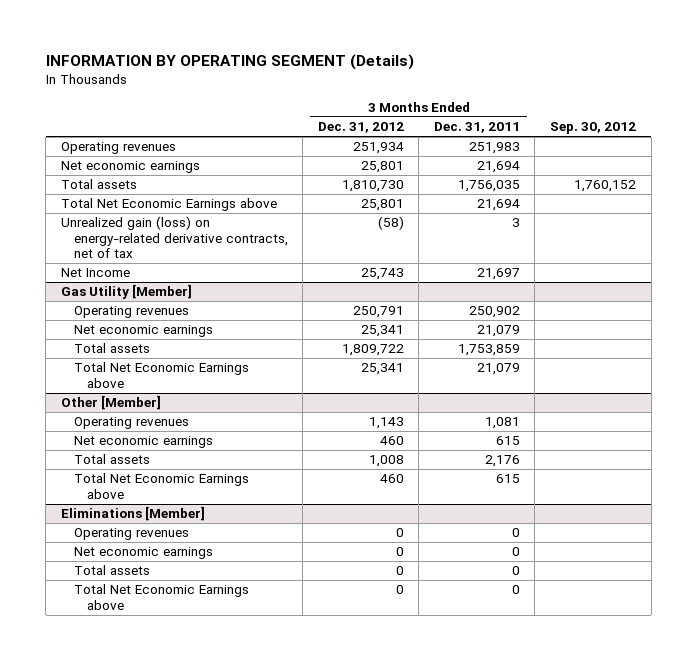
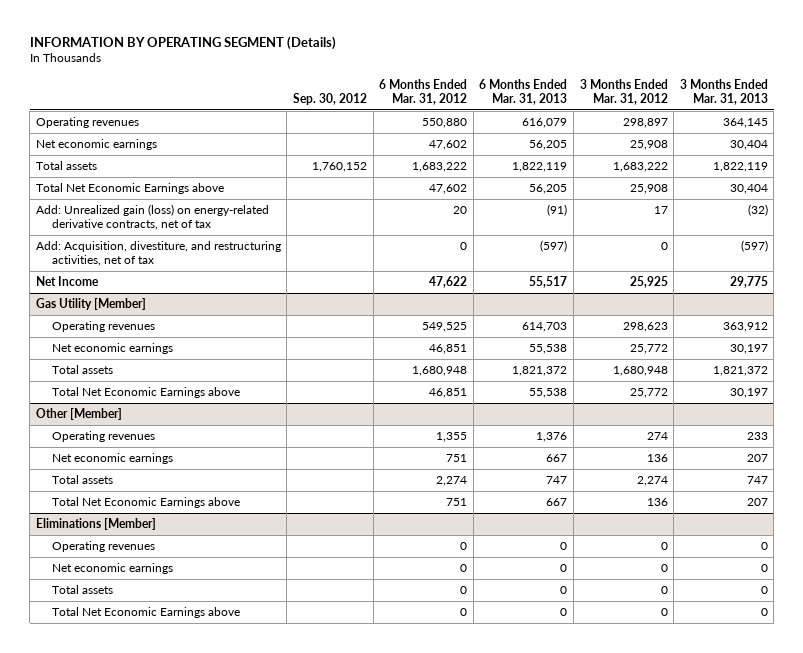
- | 3 Months Ended Dec. 31, 2012 | 3 Months Ended Dec. 31, 2011 | Sep. 30, 2012
+ | Sep. 30, 2012 | 6 Months Ended Mar. 31, 2012 | 6 Months Ended Mar. 31, 2013 | 3 Months Ended Mar. 31, 2012 | 3 Months Ended Mar. 31, 2013
- Unrealized gain (loss) on energy-related derivative contracts, net of tax | (58) | 3 |
+ Add: Unrealized gain (loss) on energy-related derivative contracts, net of tax | | 20 | (91) | 17 | (32)
+ Add: Acquisition, divestiture, and restructuring activities, net of tax | | 0 | (597) | 0 | (597)

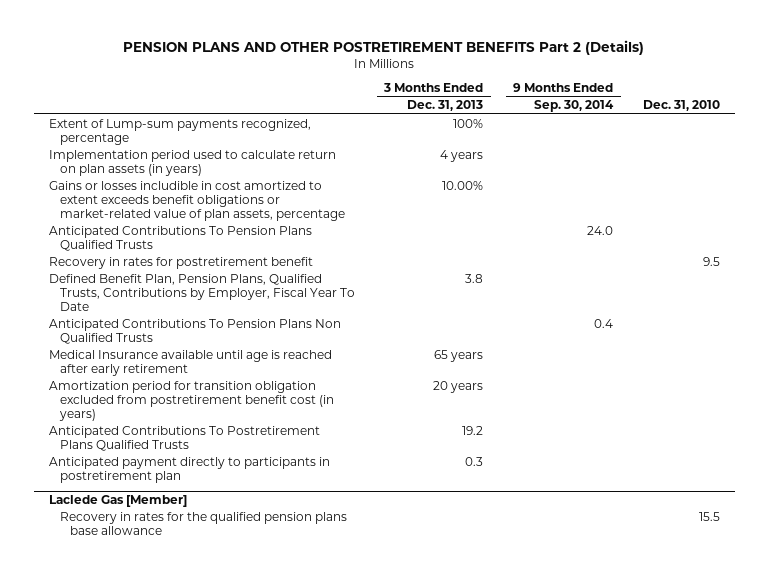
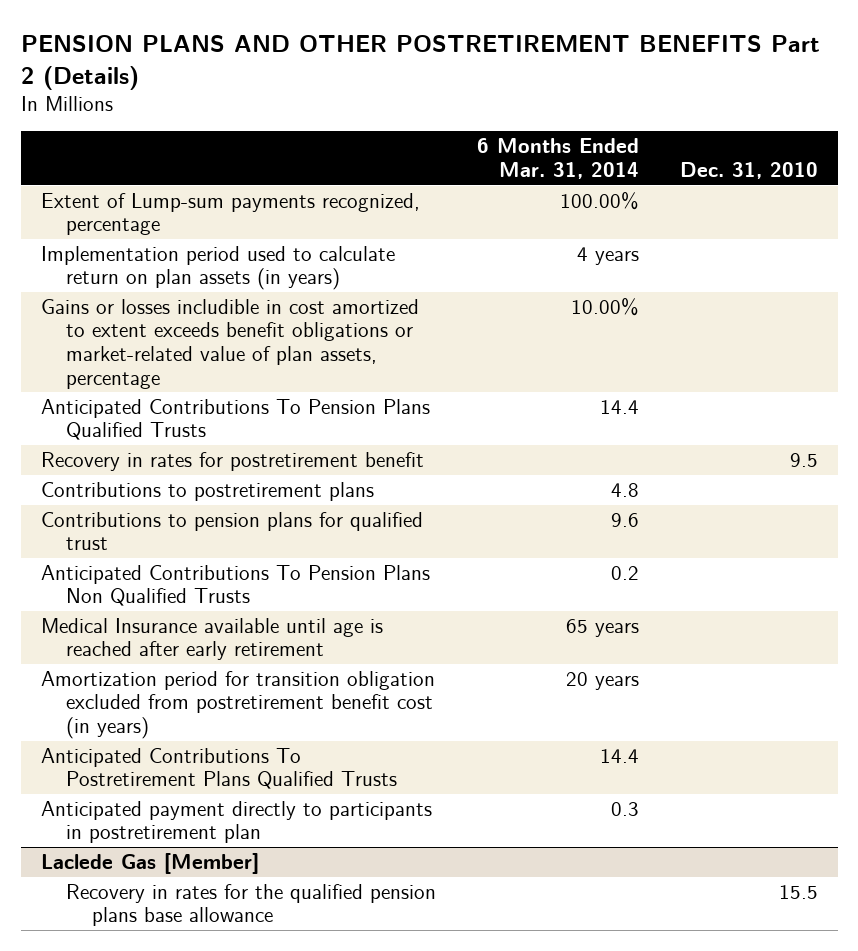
- | 3 Months Ended Dec. 31, 2013 | 9 Months Ended Sep. 30, 2014 | Dec. 31, 2010
+ | 6 Months Ended Mar. 31, 2014 | Dec. 31, 2010
- Defined Benefit Plan, Pension Plans, Qualified Trusts, Contributions by Employer, Fiscal Year To Date | 3.8 | |
+ Contributions to postretirement plans | 4.8 |
+ Contributions to pension plans for qualified trust | 9.6 |

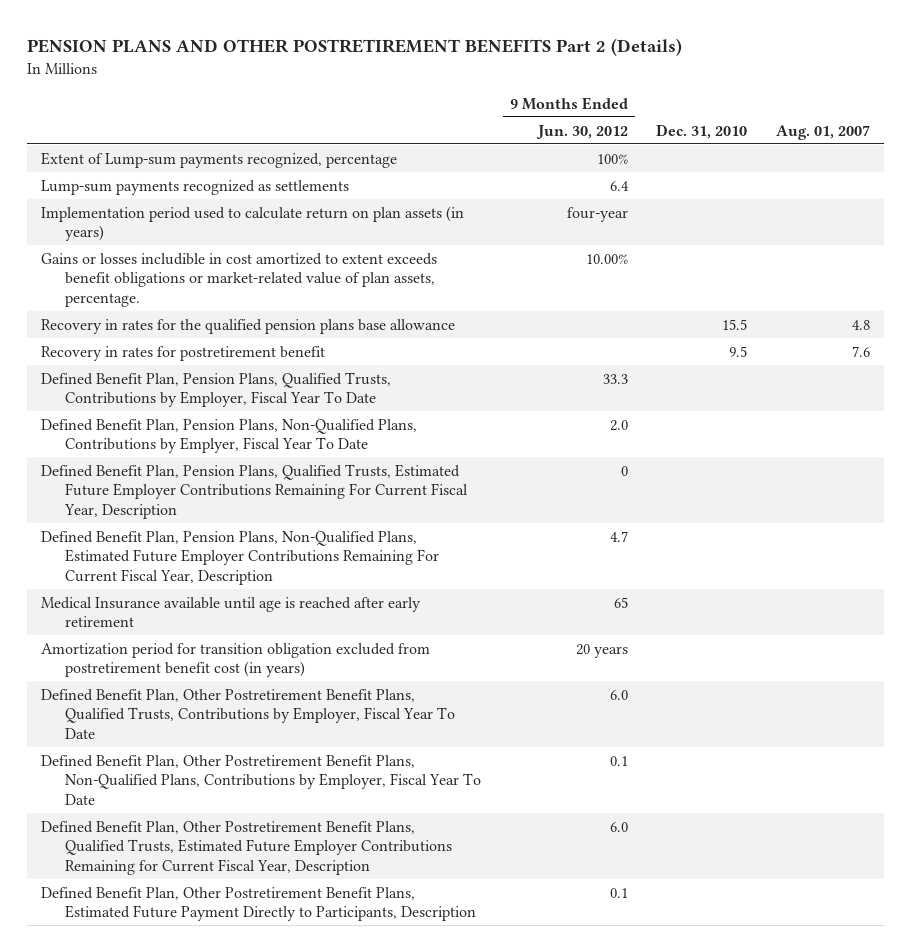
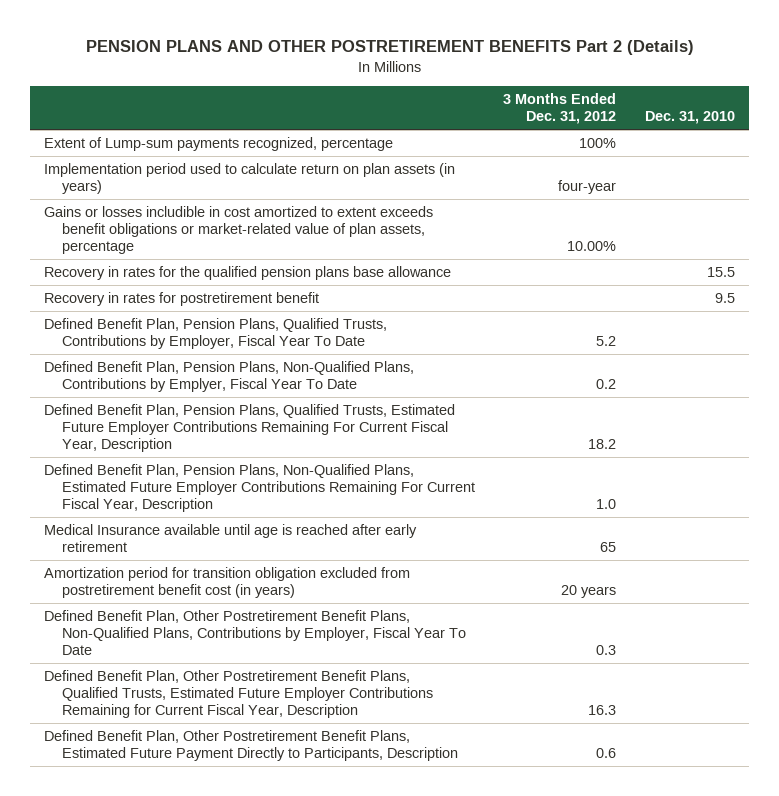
- | 9 Months Ended Jun. 30, 2012 | Dec. 31, 2010 | Aug. 01, 2007
+ | 3 Months Ended Dec. 31, 2012 | Dec. 31, 2010
- Lump-sum payments recognized as settlements | 6.4 | |
- Gains or losses includible in cost amortized to extent exceeds benefit obligations or market-related value of plan assets, percentage. | 10.00% | |
+ Gains or losses includible in cost amortized to extent exceeds benefit obligations or market-related value of plan assets, percentage | 10.00% |
- Defined Benefit Plan, Other Postretirement Benefit Plans, Qualified Trusts, Contributions by Employer, Fiscal Year To Date | 6.0 | |

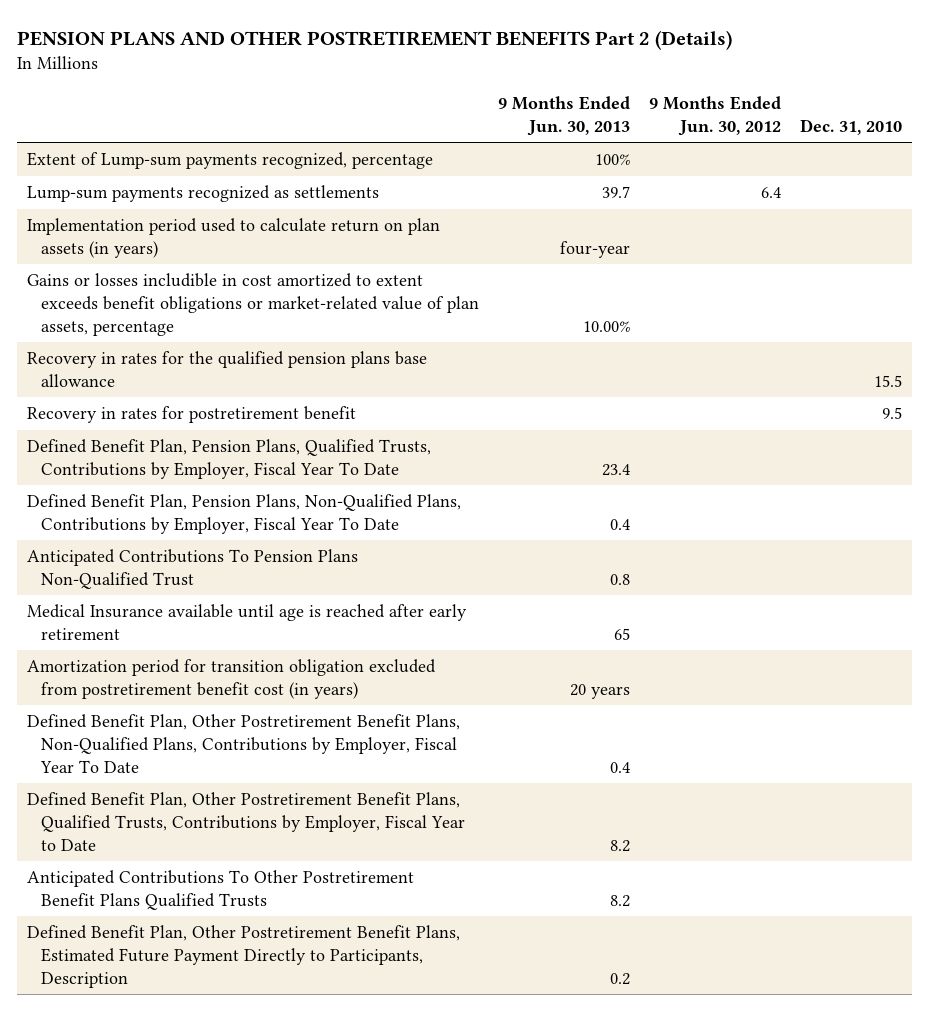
- | 3 Months Ended Dec. 31, 2012 | Dec. 31, 2010
+ | 9 Months Ended Jun. 30, 2013 | 9 Months Ended Jun. 30, 2012 | Dec. 31, 2010
+ Lump-sum payments recognized as settlements | 39.7 | 6.4 |
- Defined Benefit Plan, Pension Plans, Non-Qualified Plans, Contributions by Emplyer, Fiscal Year To Date | 0.2 |
- Defined Benefit Plan, Pension Plans, Qualified Trusts, Estimated Future Employer Contributions Remaining For Current Fiscal Year, Description | 18.2 |
- Defined Benefit Plan, Pension Plans, Non-Qualified Plans, Estimated Future Employer Contributions Remaining For Current Fiscal Year, Description | 1.0 |
+ Defined Benefit Plan, Pension Plans, Non-Qualified Plans, Contributions by Employer, Fiscal Year To Date | 0.4 | |
+ Anticipated Contributions To Pension Plans Non-Qualified Trust | 0.8 | |
- Defined Benefit Plan, Other Postretirement Benefit Plans, Qualified Trusts, Estimated Future Employer Contributions Remaining for Current Fiscal Year, Description | 16.3 |
+ Defined Benefit Plan, Other Postretirement Benefit Plans, Qualified Trusts, Contributions by Employer, Fiscal Year to Date | 8.2 | |
+ Anticipated Contributions To Other Postretirement Benefit Plans Qualified Trusts | 8.2 | |

